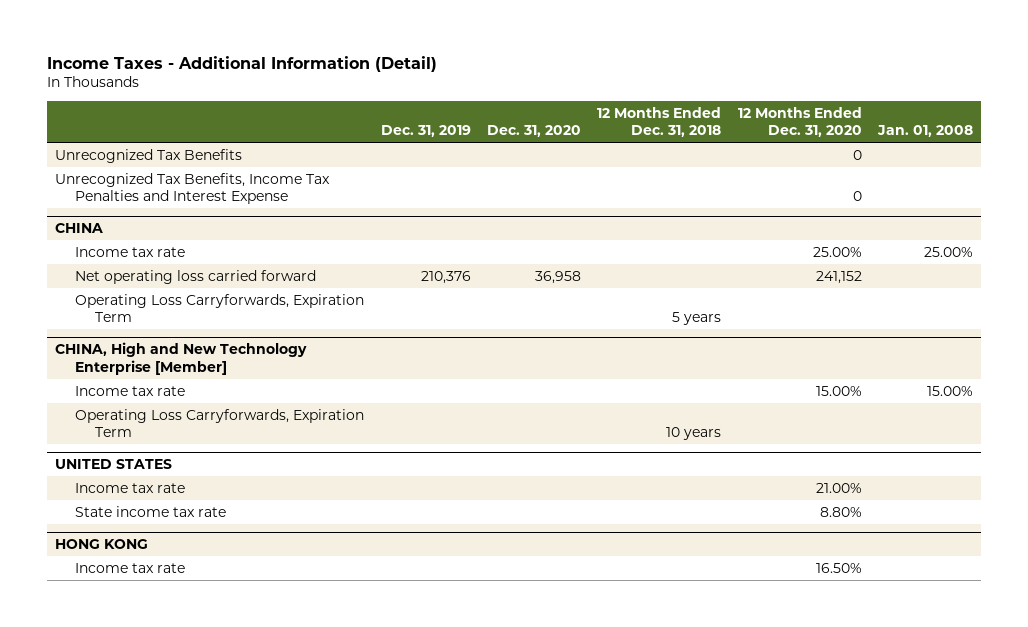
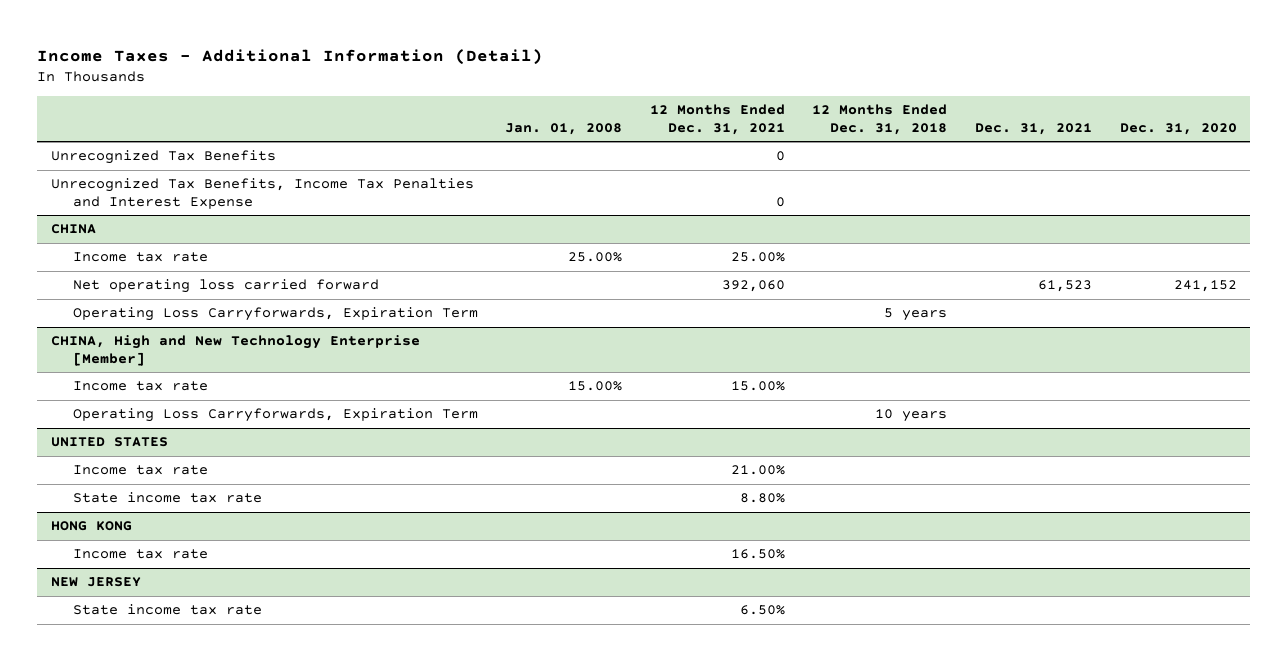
- | Dec. 31, 2019 | Dec. 31, 2020 | 12 Months Ended Dec. 31, 2018 | 12 Months Ended Dec. 31, 2020 | Jan. 01, 2008
+ | Jan. 01, 2008 | 12 Months Ended Dec. 31, 2021 | 12 Months Ended Dec. 31, 2018 | Dec. 31, 2021 | Dec. 31, 2020
@ CHINA
- Net operating loss carried forward | 210,376 | 36,958 | | 241,152 |
+ Net operating loss carried forward | | 392,060 | | 61,523 | 241,152
+ NEW JERSEY
+ State income tax rate | | 6.50% | | |

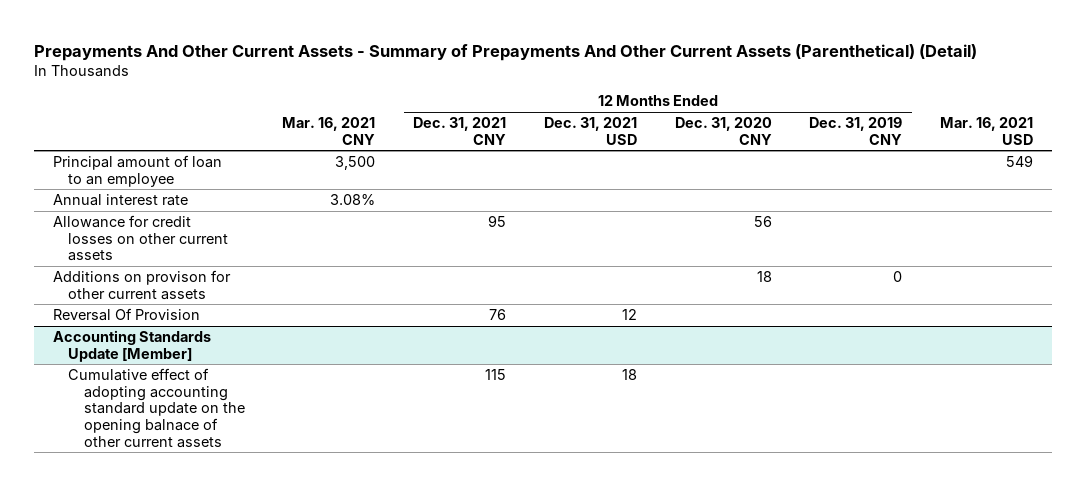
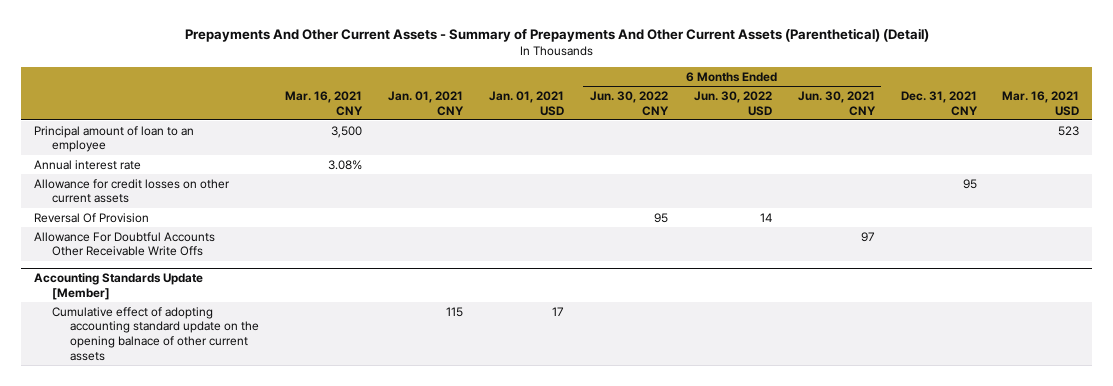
- | Mar. 16, 2021 CNY | 12 Months Ended Dec. 31, 2021 CNY | 12 Months Ended Dec. 31, 2021 USD | 12 Months Ended Dec. 31, 2020 CNY | 12 Months Ended Dec. 31, 2019 CNY | Mar. 16, 2021 USD
+ | Mar. 16, 2021 CNY | Jan. 01, 2021 CNY | Jan. 01, 2021 USD | 6 Months Ended Jun. 30, 2022 CNY | 6 Months Ended Jun. 30, 2022 USD | 6 Months Ended Jun. 30, 2021 CNY | Dec. 31, 2021 CNY | Mar. 16, 2021 USD
- Principal amount of loan to an employee | 3,500 | | | | | 549
+ Principal amount of loan to an employee | 3,500 | | | | | | | 523
- Additions on provison for other current assets | | | | 18 | 0 |
+ Allowance For Doubtful Accounts Other Receivable Write Offs | | | | | | 97 | |

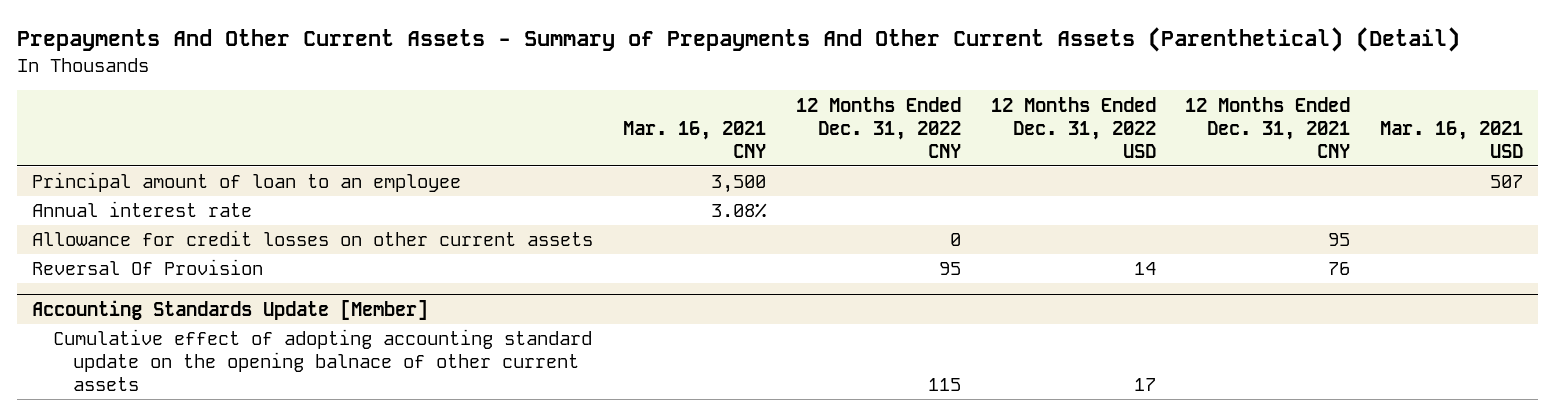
- | Mar. 16, 2021 CNY | Jan. 01, 2021 CNY | Jan. 01, 2021 USD | 6 Months Ended Jun. 30, 2022 CNY | 6 Months Ended Jun. 30, 2022 USD | 6 Months Ended Jun. 30, 2021 CNY | Dec. 31, 2021 CNY | Mar. 16, 2021 USD
+ | Mar. 16, 2021 CNY | 12 Months Ended Dec. 31, 2022 CNY | 12 Months Ended Dec. 31, 2022 USD | 12 Months Ended Dec. 31, 2021 CNY | Mar. 16, 2021 USD
- Principal amount of loan to an employee | 3,500 | | | | | | | 523
+ Principal amount of loan to an employee | 3,500 | | | | 507
- Allowance For Doubtful Accounts Other Receivable Write Offs | | | | | | 97 | |

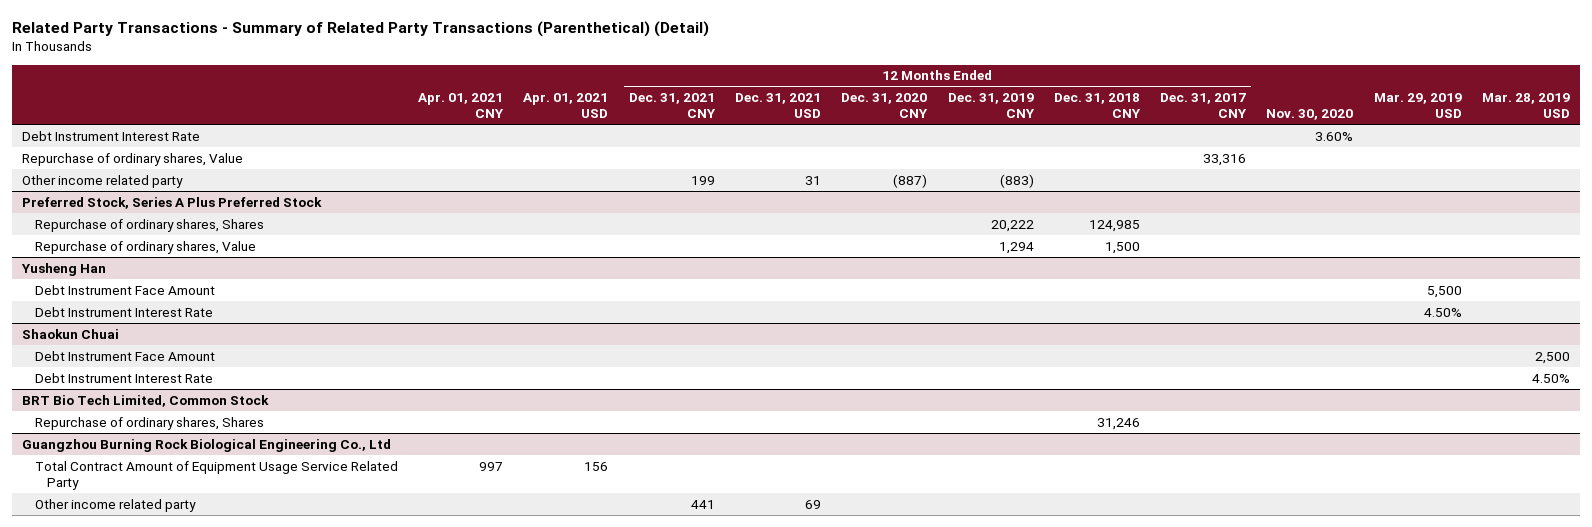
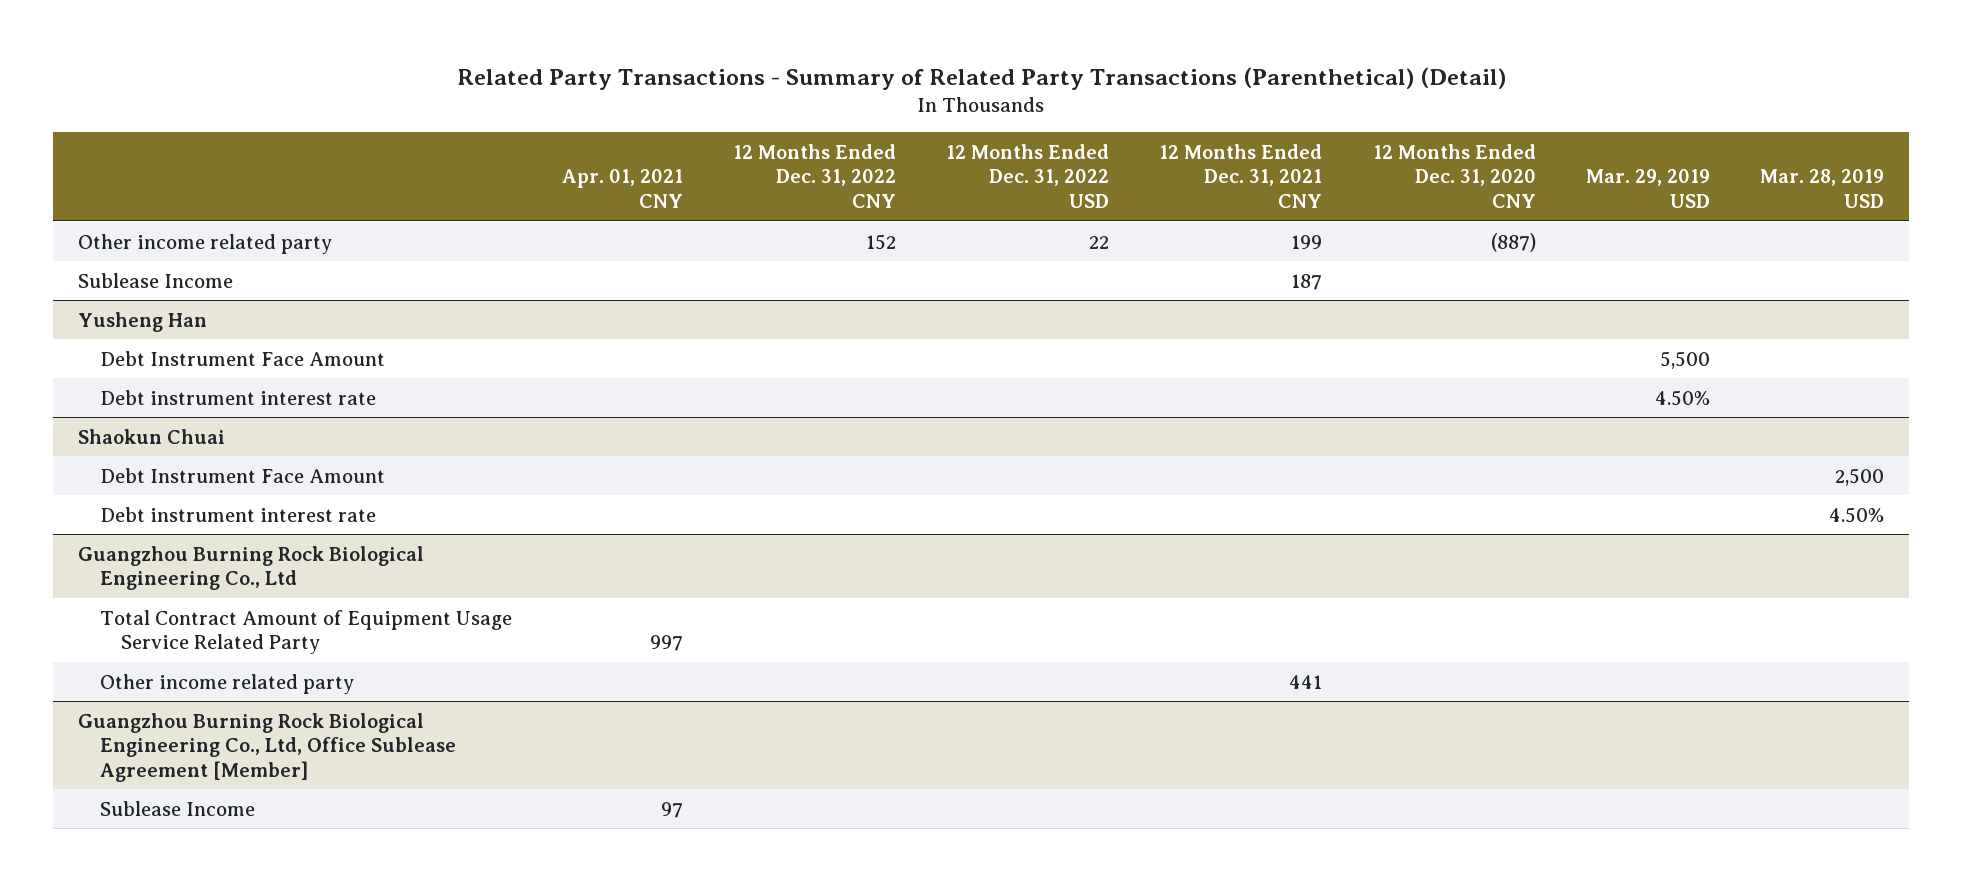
- | Apr. 01, 2021 CNY | Apr. 01, 2021 USD | 12 Months Ended Dec. 31, 2021 CNY | 12 Months Ended Dec. 31, 2021 USD | 12 Months Ended Dec. 31, 2020 CNY | 12 Months Ended Dec. 31, 2019 CNY | 12 Months Ended Dec. 31, 2018 CNY | 12 Months Ended Dec. 31, 2017 CNY | Nov. 30, 2020 | Mar. 29, 2019 USD | Mar. 28, 2019 USD
+ | Apr. 01, 2021 CNY | 12 Months Ended Dec. 31, 2022 CNY | 12 Months Ended Dec. 31, 2022 USD | 12 Months Ended Dec. 31, 2021 CNY | 12 Months Ended Dec. 31, 2020 CNY | Mar. 29, 2019 USD | Mar. 28, 2019 USD
- Debt Instrument Interest Rate | | | | | | | | | 3.60% | |
- Repurchase of ordinary shares, Value | | | | | | | | 33,316 | | |
- Preferred Stock, Series A Plus Preferred Stock
- Repurchase of ordinary shares, Shares | | | | | | 20,222 | 124,985 | | | |
- Repurchase of ordinary shares, Value | | | | | | 1,294 | 1,500 | | | |
+ Sublease Income | | | | 187 | | |
@ Yusheng Han
- Debt Instrument Interest Rate | | | | | | | | | | 4.50% |
+ Debt instrument interest rate | | | | | | 4.50% |
@ Shaokun Chuai
- Debt Instrument Interest Rate | | | | | | | | | | | 4.50%
- BRT Bio Tech Limited, Common Stock
- Repurchase of ordinary shares, Shares | | | | | | | 31,246 | | | |
@ Shaokun Chuai
+ Debt instrument interest rate | | | | | | | 4.50%
+ Guangzhou Burning Rock Biological Engineering Co., Ltd, Office Sublease Agreement [Member]
+ Sublease Income | 97 | | | | | |

